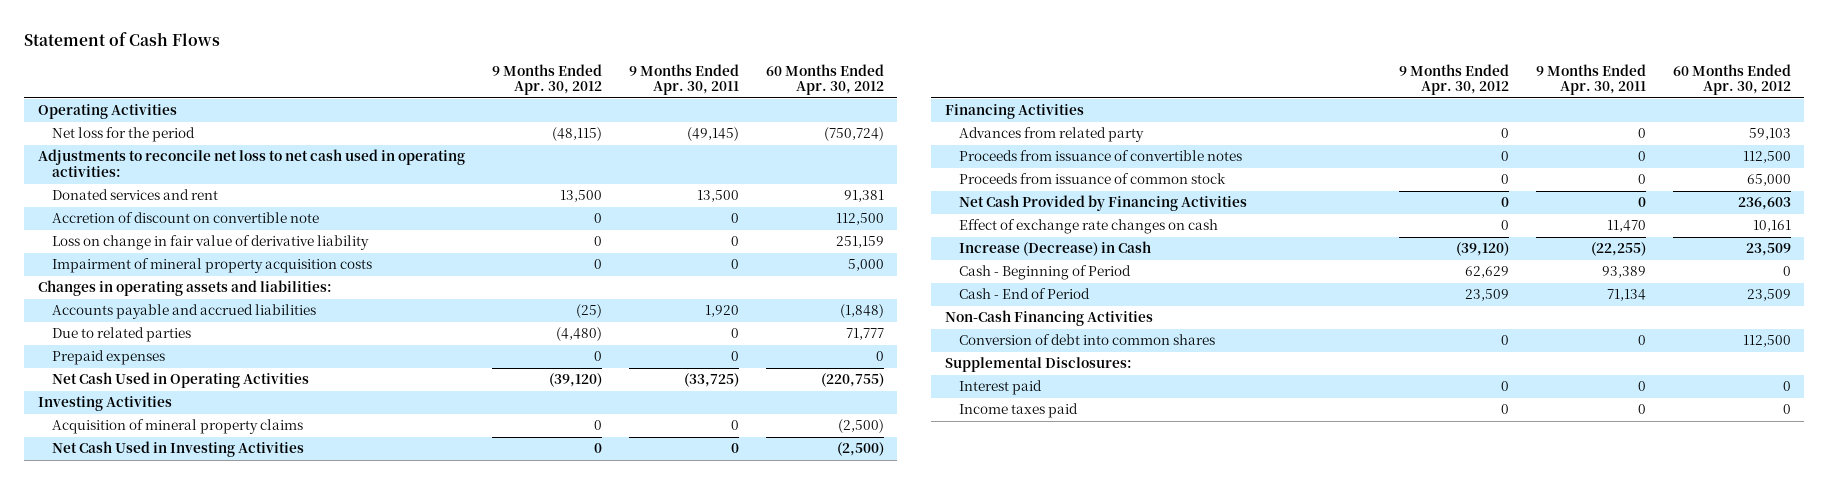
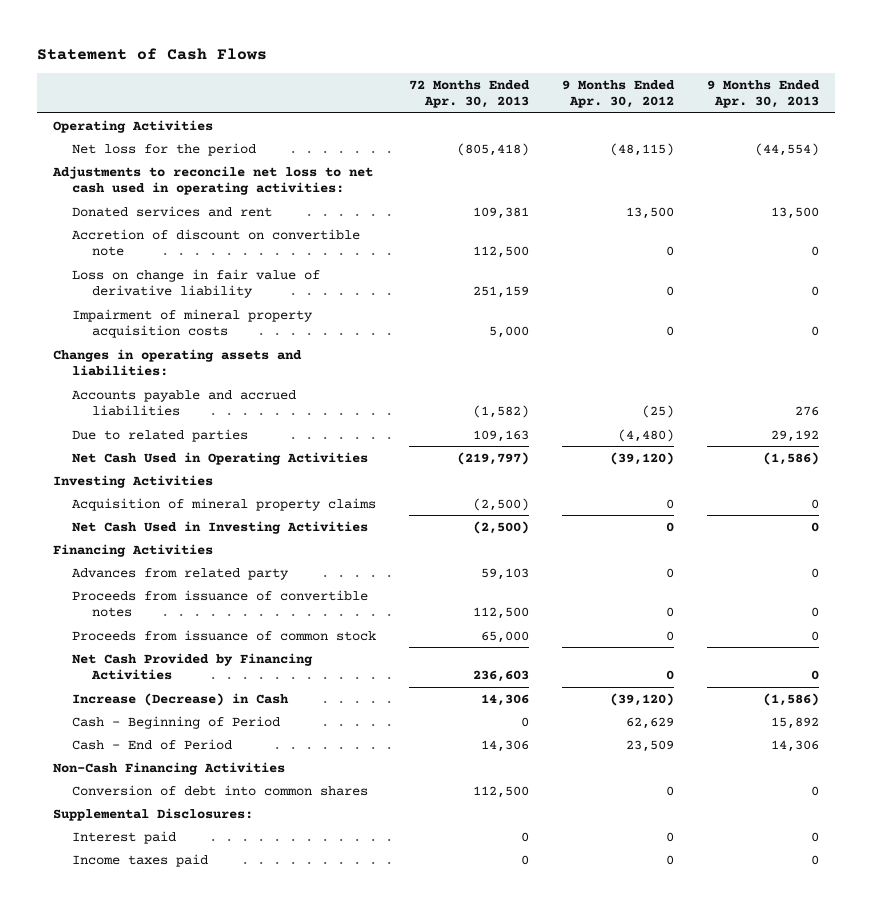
- | 9 Months Ended Apr. 30, 2012 | 9 Months Ended Apr. 30, 2011 | 60 Months Ended Apr. 30, 2012
+ | 72 Months Ended Apr. 30, 2013 | 9 Months Ended Apr. 30, 2012 | 9 Months Ended Apr. 30, 2013
- Prepaid expenses | 0 | 0 | 0
- Effect of exchange rate changes on cash | 0 | 11,470 | 10,161

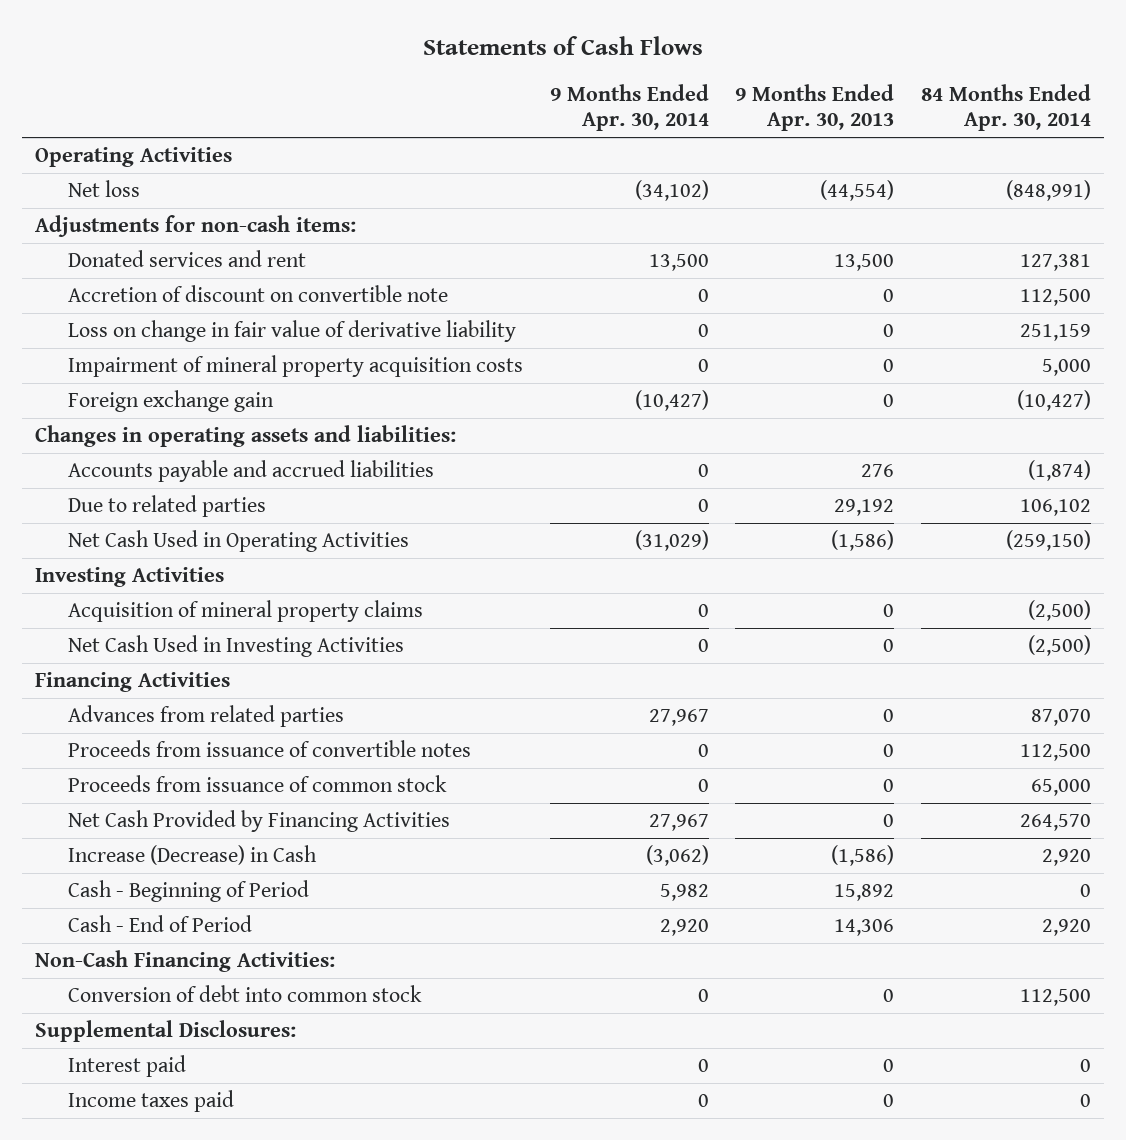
- Statement of Cash Flows
+ Statements of Cash Flows
- | 72 Months Ended Apr. 30, 2013 | 9 Months Ended Apr. 30, 2012 | 9 Months Ended Apr. 30, 2013
+ | 9 Months Ended Apr. 30, 2014 | 9 Months Ended Apr. 30, 2013 | 84 Months Ended Apr. 30, 2014
- Net loss for the period | (805,418) | (48,115) | (44,554)
- Adjustments to reconcile net loss to net cash used in operating activities:
+ Net loss | (34,102) | (44,554) | (848,991)
+ Adjustments for non-cash items:
+ Foreign exchange gain | (10,427) | 0 | (10,427)
- Advances from related party | 59,103 | 0 | 0
+ Advances from related parties | 27,967 | 0 | 87,070
- Non-Cash Financing Activities
- Conversion of debt into common shares | 112,500 | 0 | 0
+ Non-Cash Financing Activities:
+ Conversion of debt into common stock | 0 | 0 | 112,500

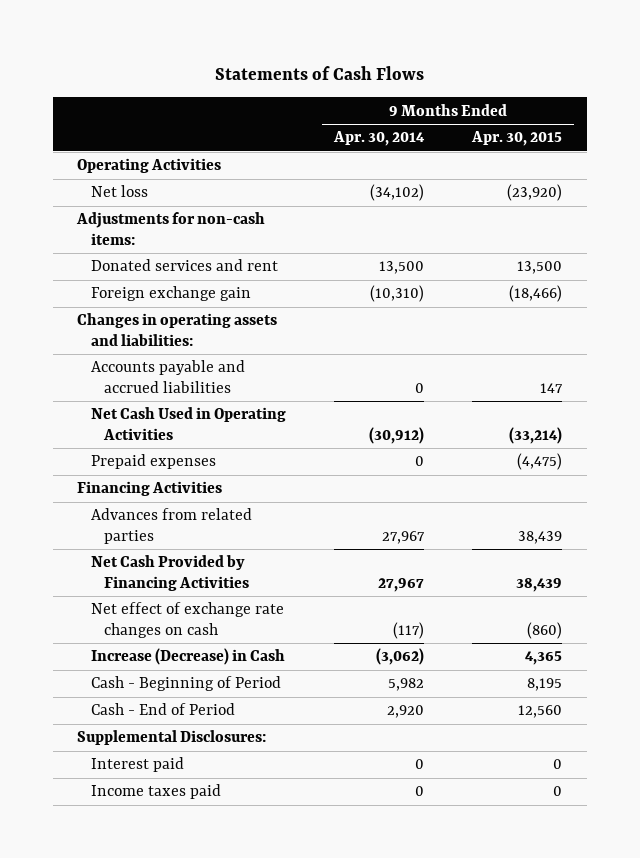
- | 9 Months Ended Apr. 30, 2014 | 9 Months Ended Apr. 30, 2013 | 84 Months Ended Apr. 30, 2014
+ | 9 Months Ended Apr. 30, 2014 | 9 Months Ended Apr. 30, 2015
- Accretion of discount on convertible note | 0 | 0 | 112,500
- Loss on change in fair value of derivative liability | 0 | 0 | 251,159
- Impairment of mineral property acquisition costs | 0 | 0 | 5,000
- Foreign exchange gain | (10,427) | 0 | (10,427)
+ Foreign exchange gain | (10,310) | (18,466)
- Due to related parties | 0 | 29,192 | 106,102
- Net Cash Used in Operating Activities | (31,029) | (1,586) | (259,150)
- Investing Activities
- Acquisition of mineral property claims | 0 | 0 | (2,500)
- Net Cash Used in Investing Activities | 0 | 0 | (2,500)
+ Net Cash Used in Operating Activities | (30,912) | (33,214)
+ Prepaid expenses | 0 | (4,475)
- Proceeds from issuance of convertible notes | 0 | 0 | 112,500
- Proceeds from issuance of common stock | 0 | 0 | 65,000
+ Net effect of exchange rate changes on cash | (117) | (860)
- Non-Cash Financing Activities:
- Conversion of debt into common stock | 0 | 0 | 112,500

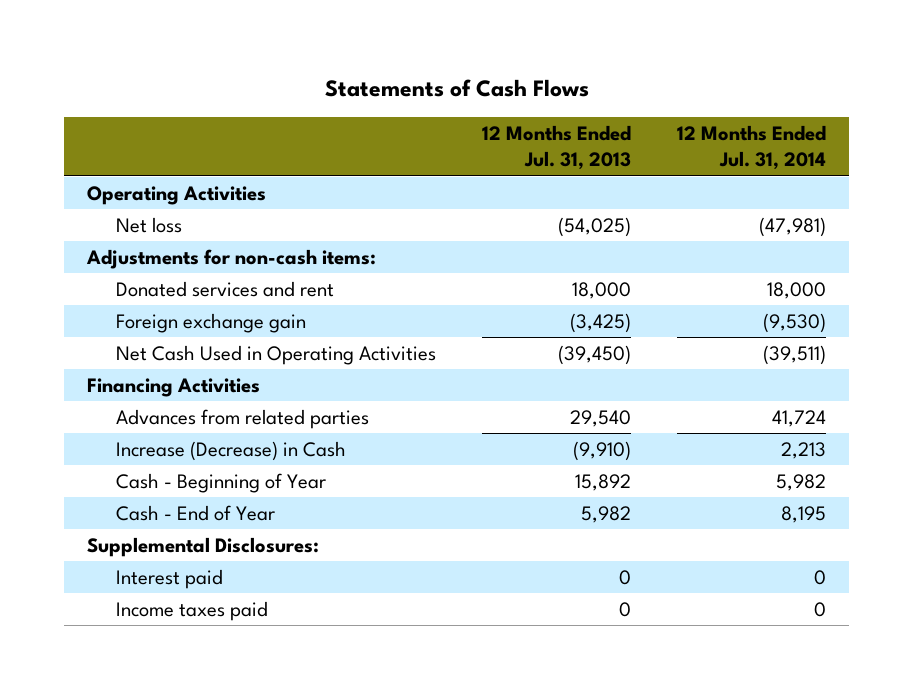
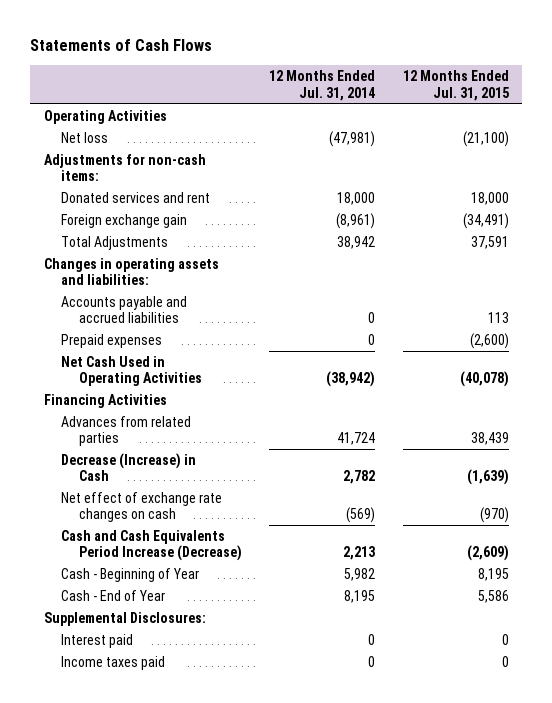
- | 12 Months Ended Jul. 31, 2013 | 12 Months Ended Jul. 31, 2014
+ | 12 Months Ended Jul. 31, 2014 | 12 Months Ended Jul. 31, 2015
- Foreign exchange gain | (3,425) | (9,530)
- Net Cash Used in Operating Activities | (39,450) | (39,511)
+ Foreign exchange gain | (8,961) | (34,491)
+ Total Adjustments | 38,942 | 37,591
+ Changes in operating assets and liabilities:
+ Accounts payable and accrued liabilities | 0 | 113
+ Prepaid expenses | 0 | (2,600)
+ Net Cash Used in Operating Activities | (38,942) | (40,078)
- Increase (Decrease) in Cash | (9,910) | 2,213
+ Decrease (Increase) in Cash | 2,782 | (1,639)
+ Net effect of exchange rate changes on cash | (569) | (970)
+ Cash and Cash Equivalents Period Increase (Decrease) | 2,213 | (2,609)

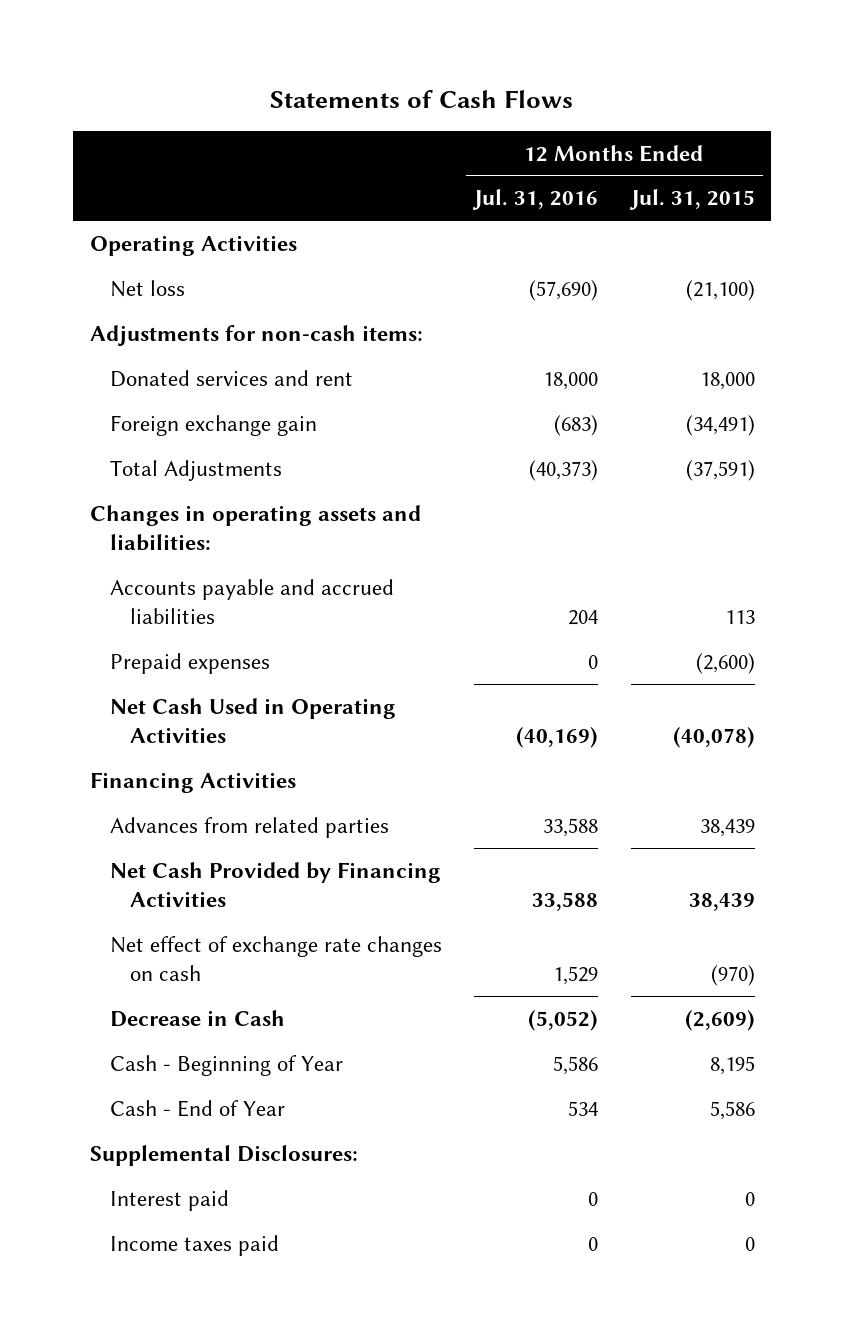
- | 12 Months Ended Jul. 31, 2014 | 12 Months Ended Jul. 31, 2015
+ | 12 Months Ended Jul. 31, 2016 | 12 Months Ended Jul. 31, 2015
- Total Adjustments | 38,942 | 37,591
+ Total Adjustments | (40,373) | (37,591)
- Decrease (Increase) in Cash | 2,782 | (1,639)
+ Net Cash Provided by Financing Activities | 33,588 | 38,439
- Cash and Cash Equivalents Period Increase (Decrease) | 2,213 | (2,609)
+ Decrease in Cash | (5,052) | (2,609)

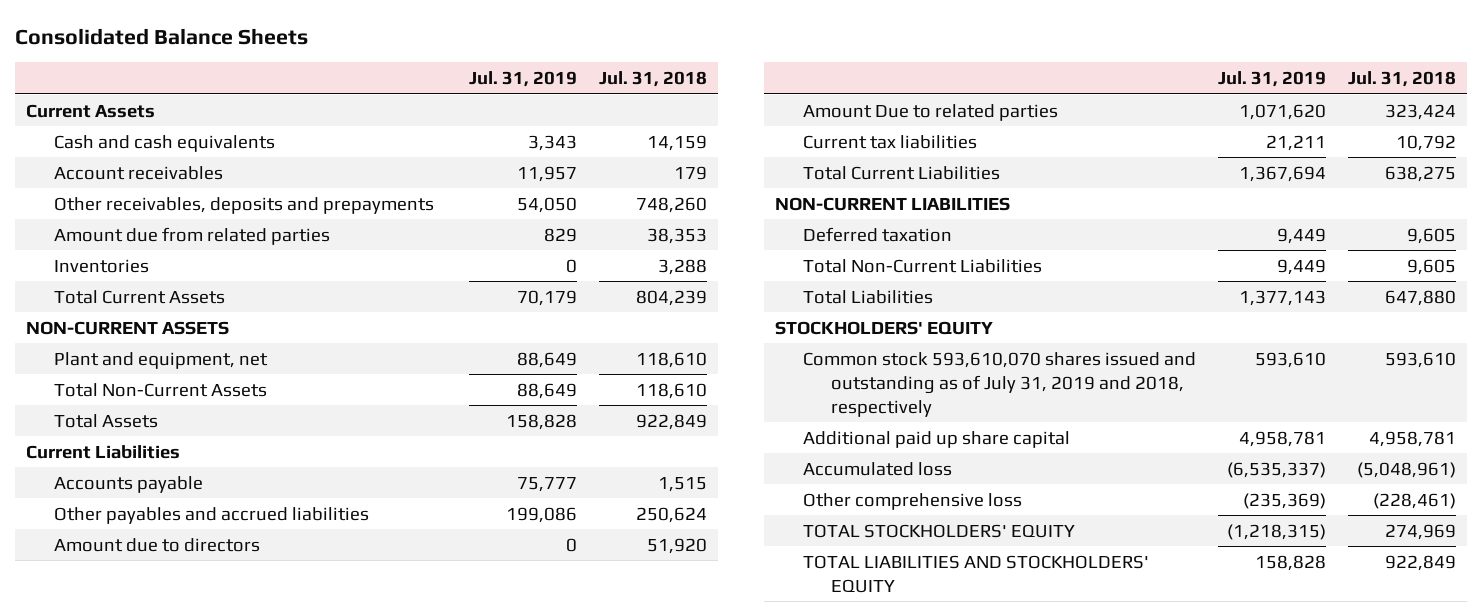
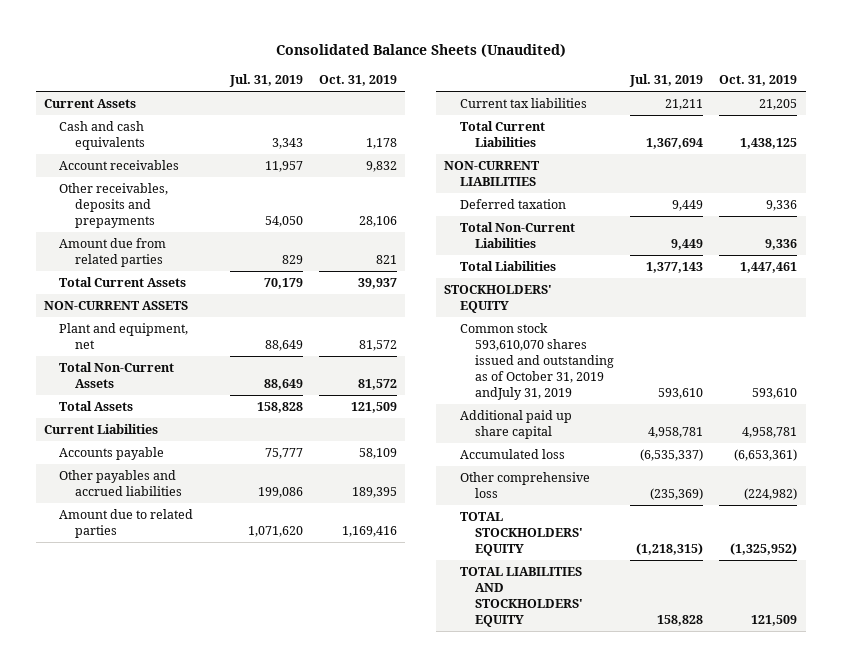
- Consolidated Balance Sheets
+ Consolidated Balance Sheets (Unaudited)
- | Jul. 31, 2019 | Jul. 31, 2018
+ | Jul. 31, 2019 | Oct. 31, 2019
- Inventories | 0 | 3,288
- Amount due to directors | 0 | 51,920
- Amount Due to related parties | 1,071,620 | 323,424
+ Amount due to related parties | 1,071,620 | 1,169,416
- Common stock 593,610,070 shares issued and outstanding as of July 31, 2019 and 2018, respectively | 593,610 | 593,610
+ Common stock 593,610,070 shares issued and outstanding as of October 31, 2019 andJuly 31, 2019 | 593,610 | 593,610

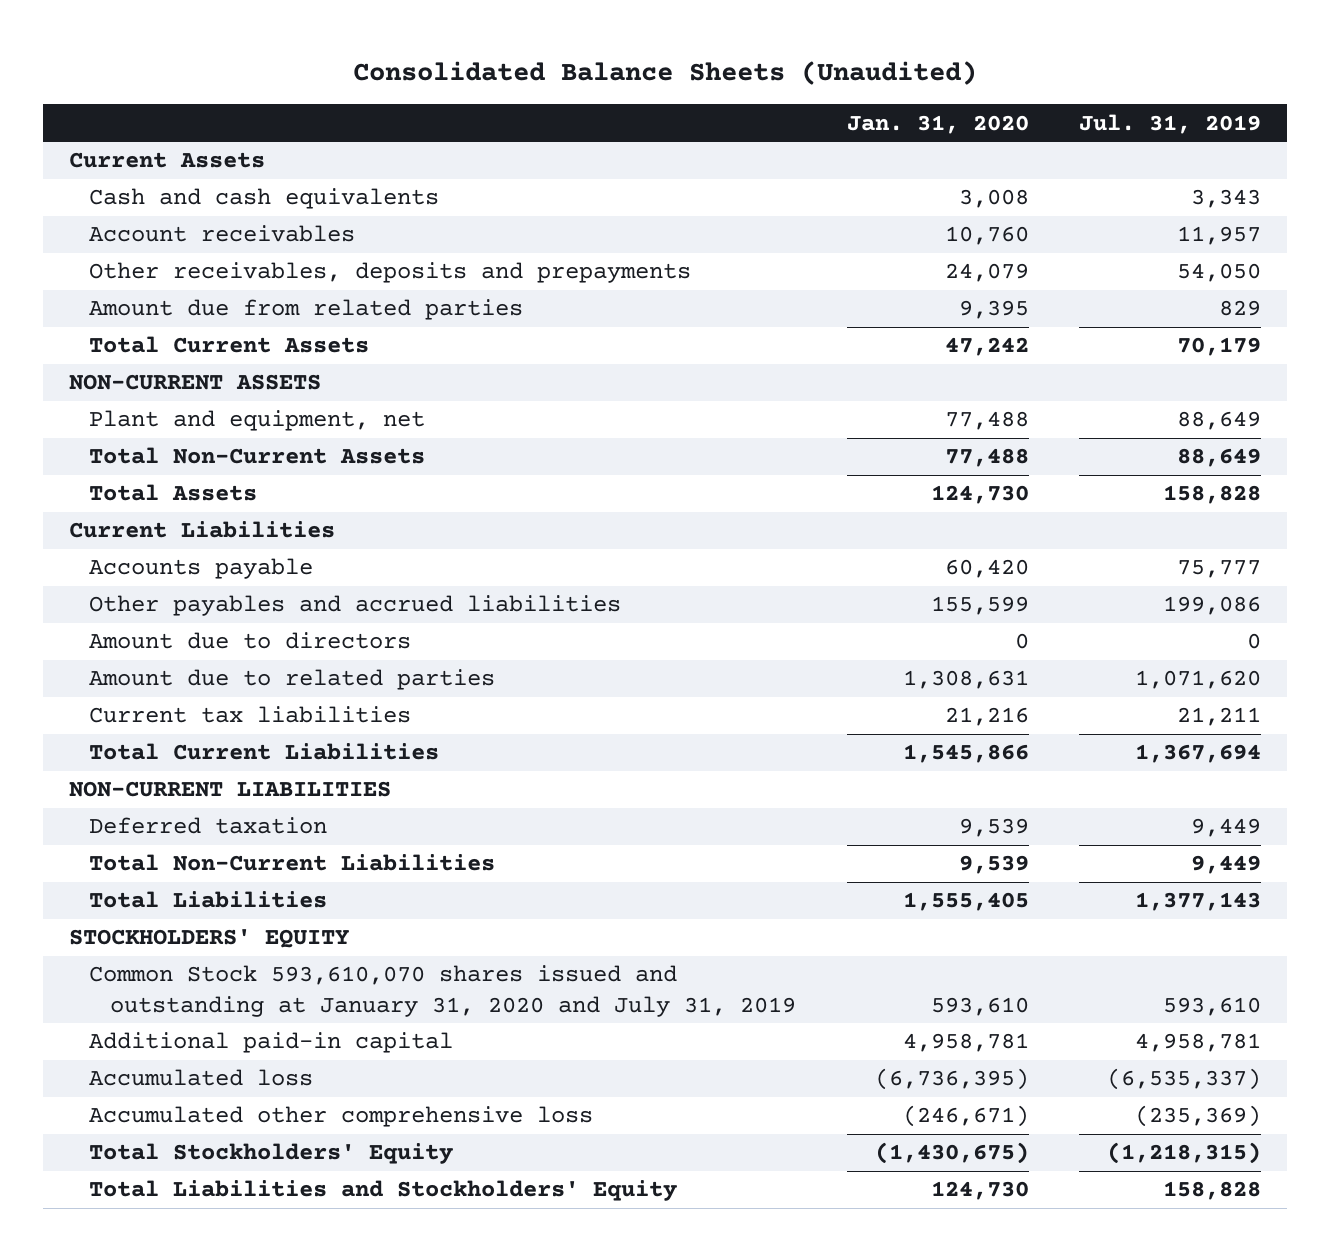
- | Jul. 31, 2019 | Oct. 31, 2019
+ | Jan. 31, 2020 | Jul. 31, 2019
+ Amount due to directors | 0 | 0
- Common stock 593,610,070 shares issued and outstanding as of October 31, 2019 andJuly 31, 2019 | 593,610 | 593,610
- Additional paid up share capital | 4,958,781 | 4,958,781
+ Common Stock 593,610,070 shares issued and outstanding at January 31, 2020 and July 31, 2019 | 593,610 | 593,610
+ Additional paid-in capital | 4,958,781 | 4,958,781
- Other comprehensive loss | (235,369) | (224,982)
- TOTAL STOCKHOLDERS' EQUITY | (1,218,315) | (1,325,952)
- TOTAL LIABILITIES AND STOCKHOLDERS' EQUITY | 158,828 | 121,509
+ Accumulated other comprehensive loss | (246,671) | (235,369)
+ Total Stockholders' Equity | (1,430,675) | (1,218,315)
+ Total Liabilities and Stockholders' Equity | 124,730 | 158,828

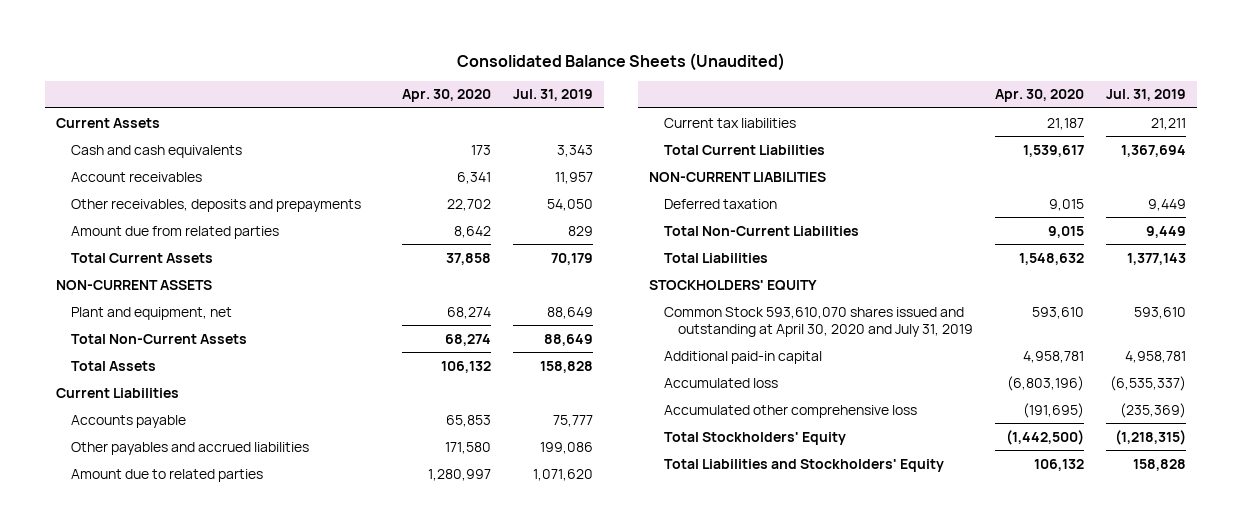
- | Jan. 31, 2020 | Jul. 31, 2019
+ | Apr. 30, 2020 | Jul. 31, 2019
- Amount due to directors | 0 | 0
- Common Stock 593,610,070 shares issued and outstanding at January 31, 2020 and July 31, 2019 | 593,610 | 593,610
+ Common Stock 593,610,070 shares issued and outstanding at April 30, 2020 and July 31, 2019 | 593,610 | 593,610

